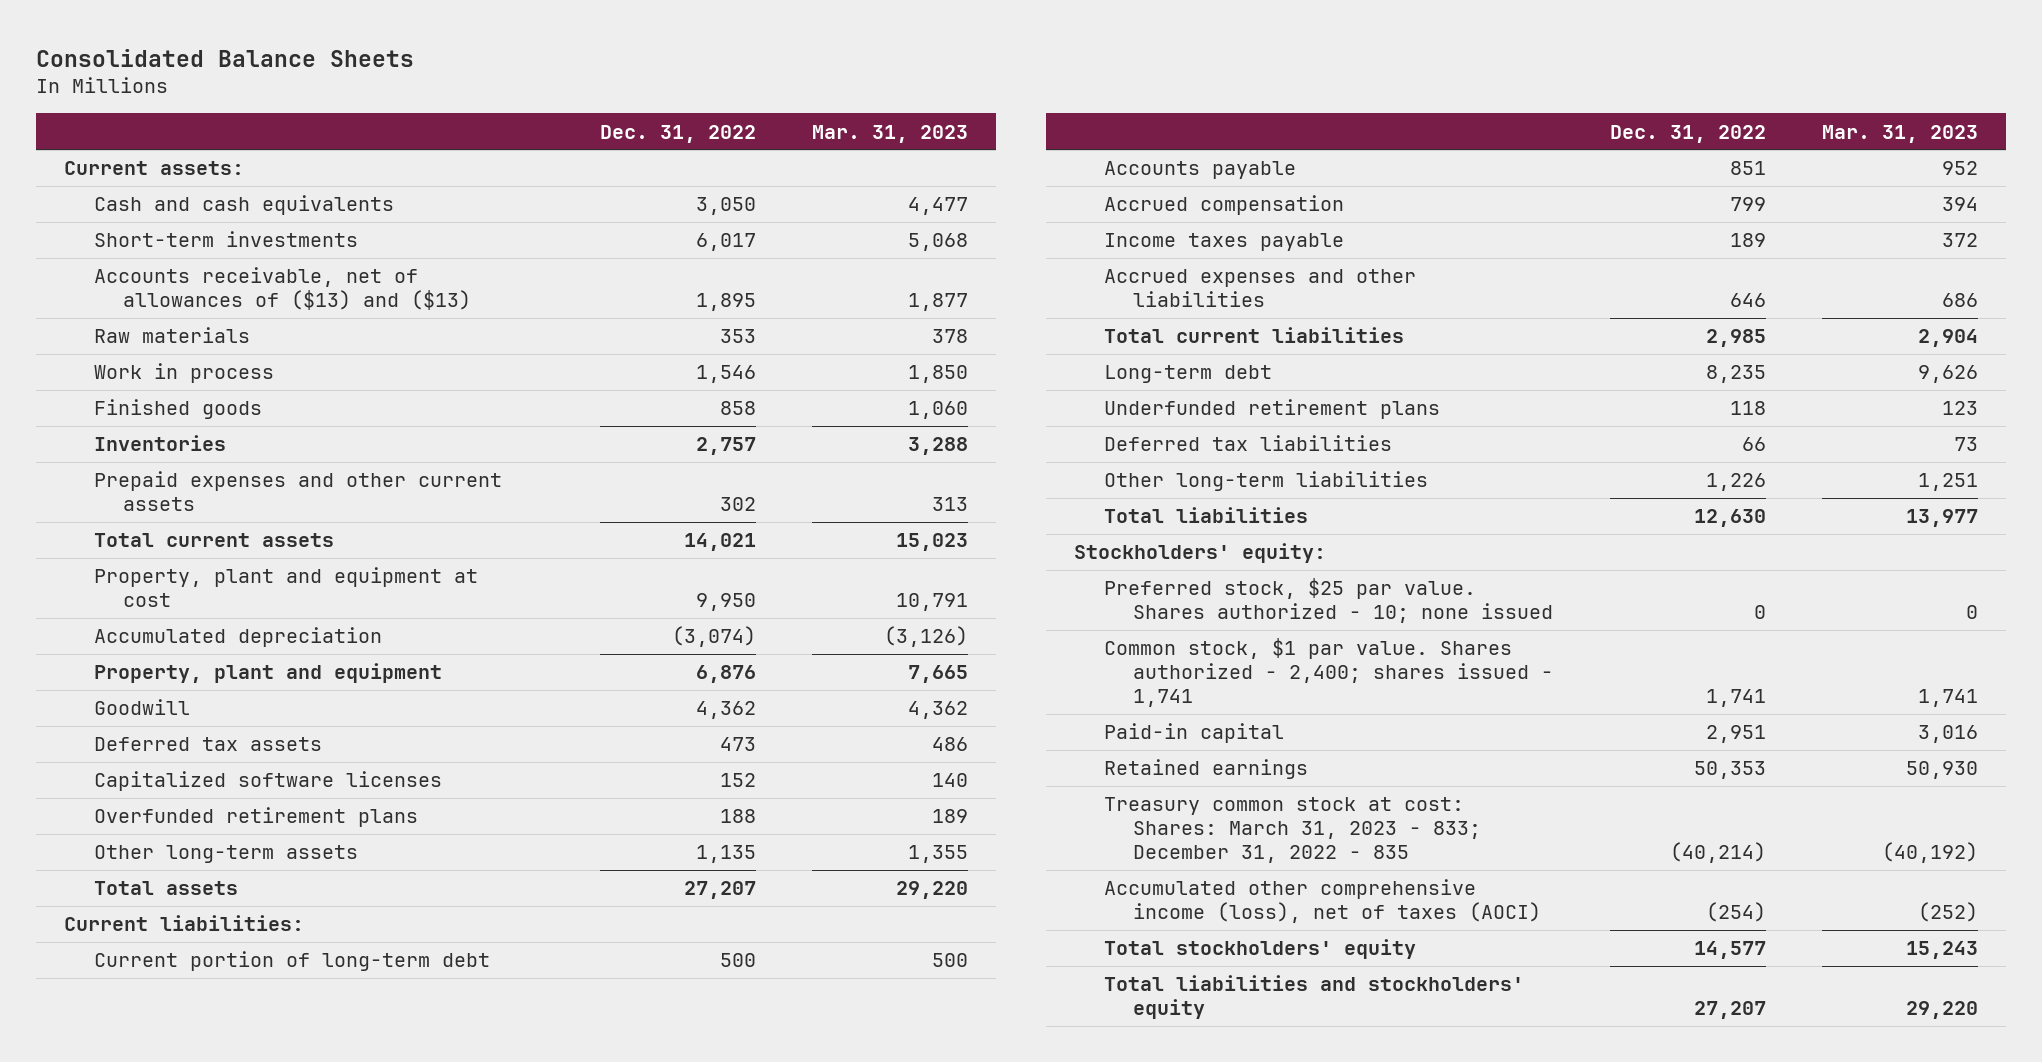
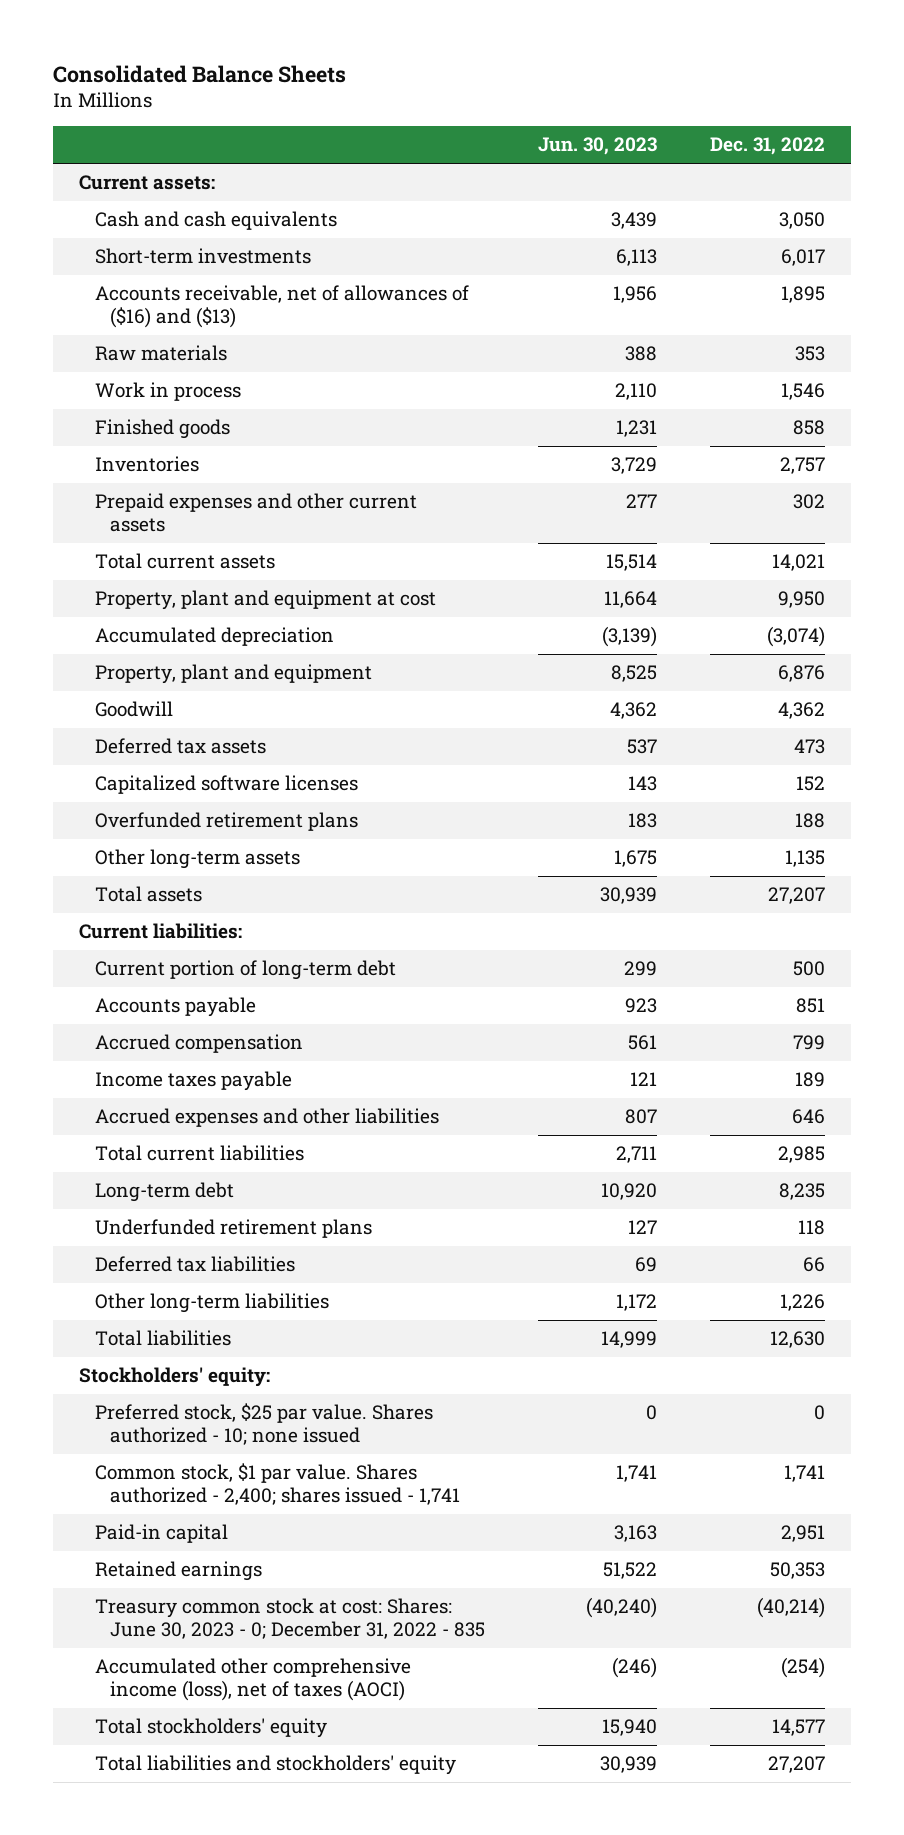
- | Dec. 31, 2022 | Mar. 31, 2023
+ | Jun. 30, 2023 | Dec. 31, 2022
- Accounts receivable, net of allowances of ($13) and ($13) | 1,895 | 1,877
+ Accounts receivable, net of allowances of ($16) and ($13) | 1,956 | 1,895
- Treasury common stock at cost: Shares: March 31, 2023 - 833; December 31, 2022 - 835 | (40,214) | (40,192)
+ Treasury common stock at cost: Shares: June 30, 2023 - 0; December 31, 2022 - 835 | (40,240) | (40,214)

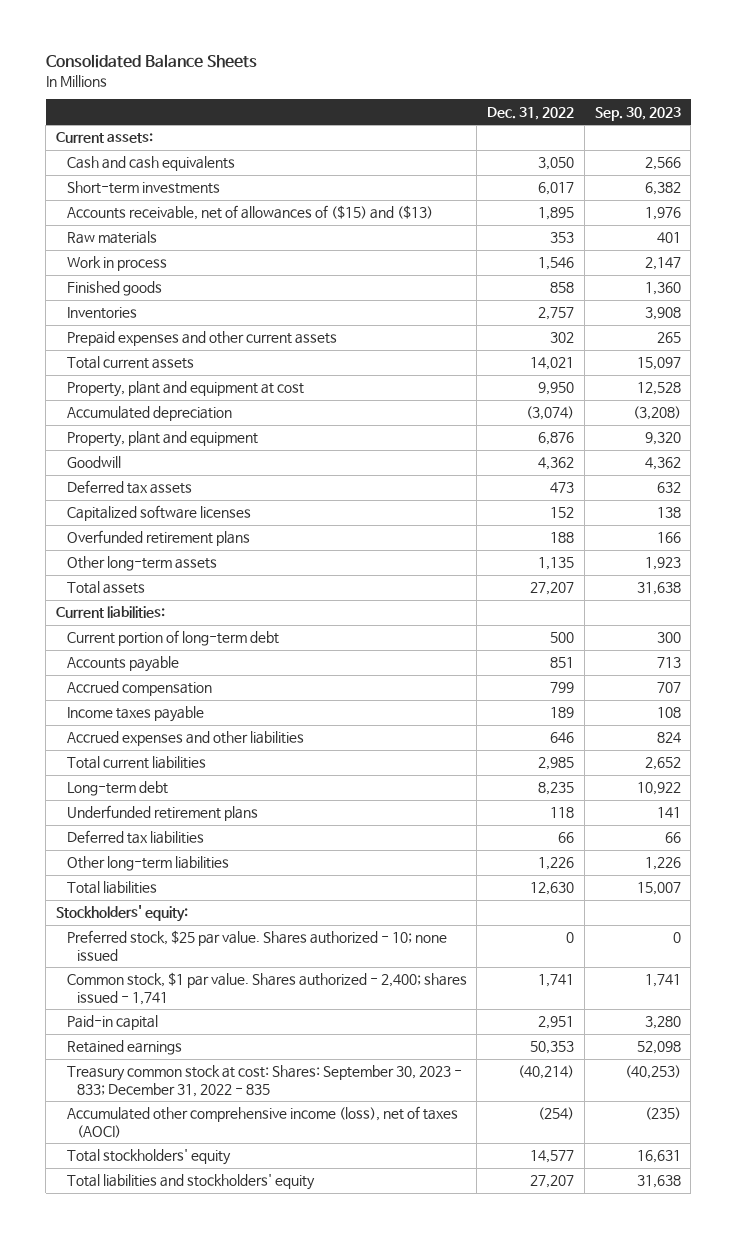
- | Jun. 30, 2023 | Dec. 31, 2022
+ | Dec. 31, 2022 | Sep. 30, 2023
- Accounts receivable, net of allowances of ($16) and ($13) | 1,956 | 1,895
+ Accounts receivable, net of allowances of ($15) and ($13) | 1,895 | 1,976
- Treasury common stock at cost: Shares: June 30, 2023 - 0; December 31, 2022 - 835 | (40,240) | (40,214)
+ Treasury common stock at cost: Shares: September 30, 2023 - 833; December 31, 2022 - 835 | (40,214) | (40,253)

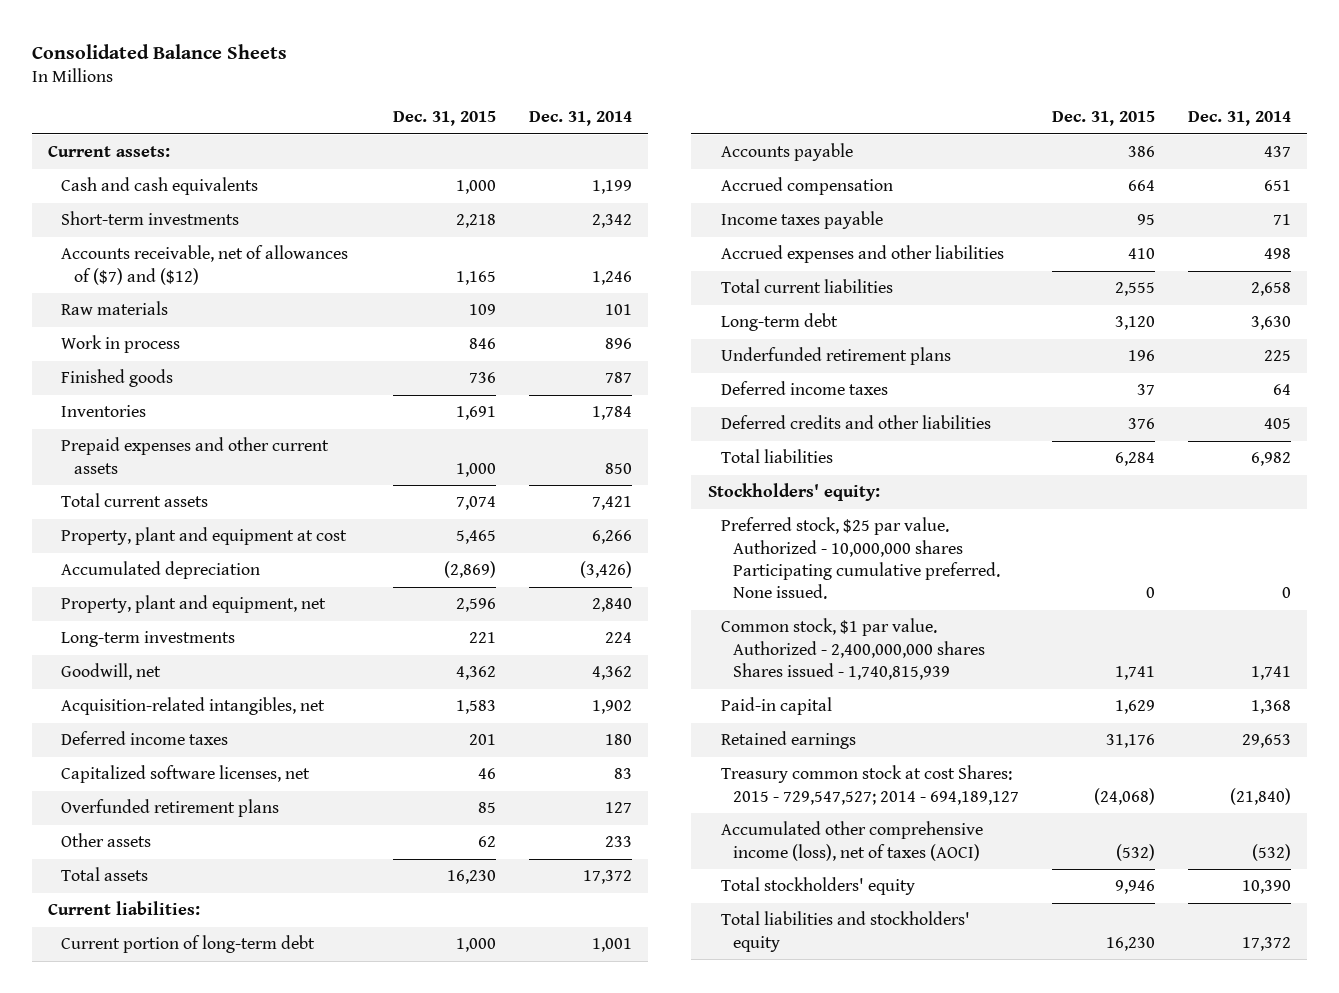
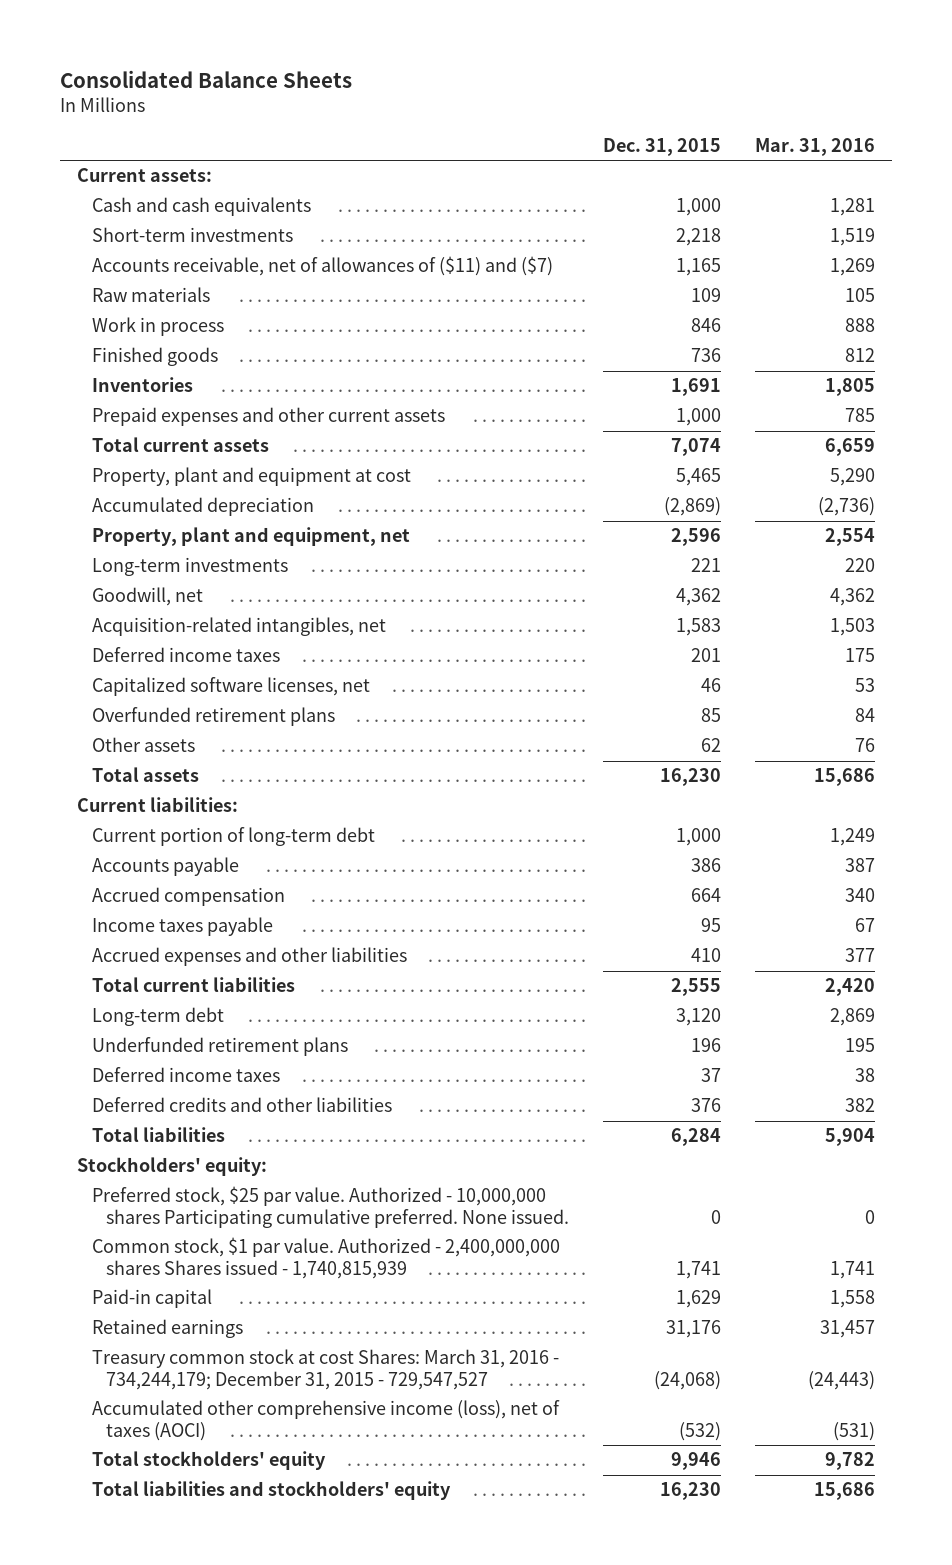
- | Dec. 31, 2015 | Dec. 31, 2014
+ | Dec. 31, 2015 | Mar. 31, 2016
- Accounts receivable, net of allowances of ($7) and ($12) | 1,165 | 1,246
+ Accounts receivable, net of allowances of ($11) and ($7) | 1,165 | 1,269
- Treasury common stock at cost Shares: 2015 - 729,547,527; 2014 - 694,189,127 | (24,068) | (21,840)
+ Treasury common stock at cost Shares: March 31, 2016 - 734,244,179; December 31, 2015 - 729,547,527 | (24,068) | (24,443)

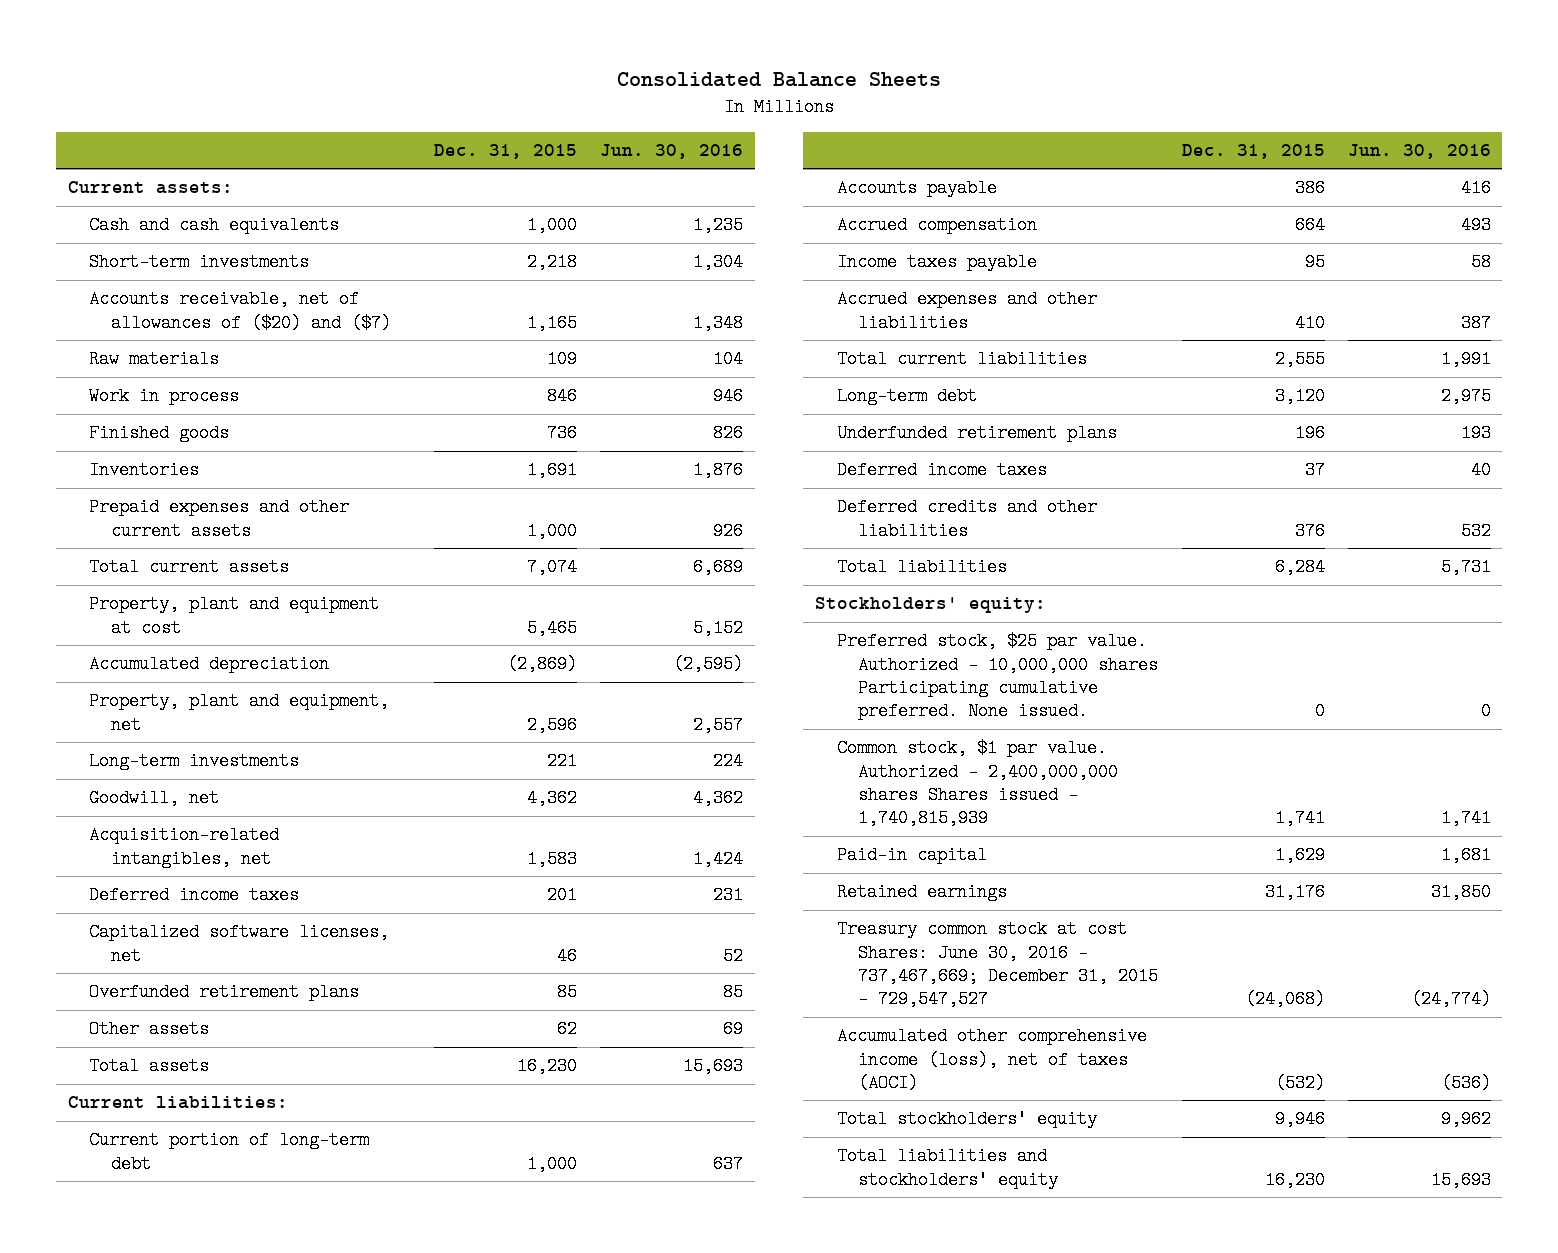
- | Dec. 31, 2015 | Mar. 31, 2016
+ | Dec. 31, 2015 | Jun. 30, 2016
- Accounts receivable, net of allowances of ($11) and ($7) | 1,165 | 1,269
+ Accounts receivable, net of allowances of ($20) and ($7) | 1,165 | 1,348
- Treasury common stock at cost Shares: March 31, 2016 - 734,244,179; December 31, 2015 - 729,547,527 | (24,068) | (24,443)
+ Treasury common stock at cost Shares: June 30, 2016 - 737,467,669; December 31, 2015 - 729,547,527 | (24,068) | (24,774)

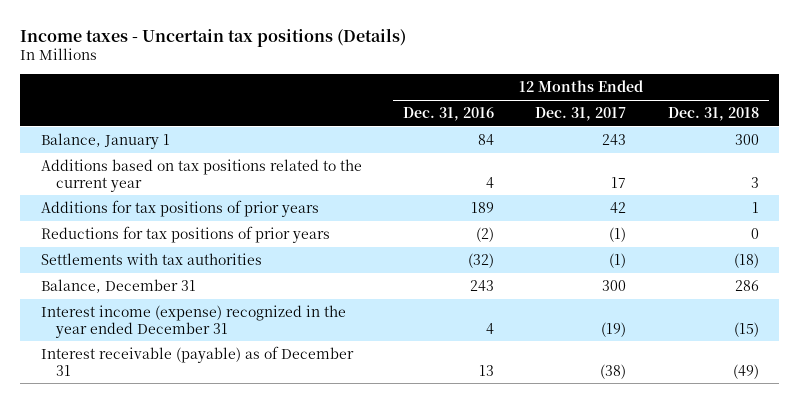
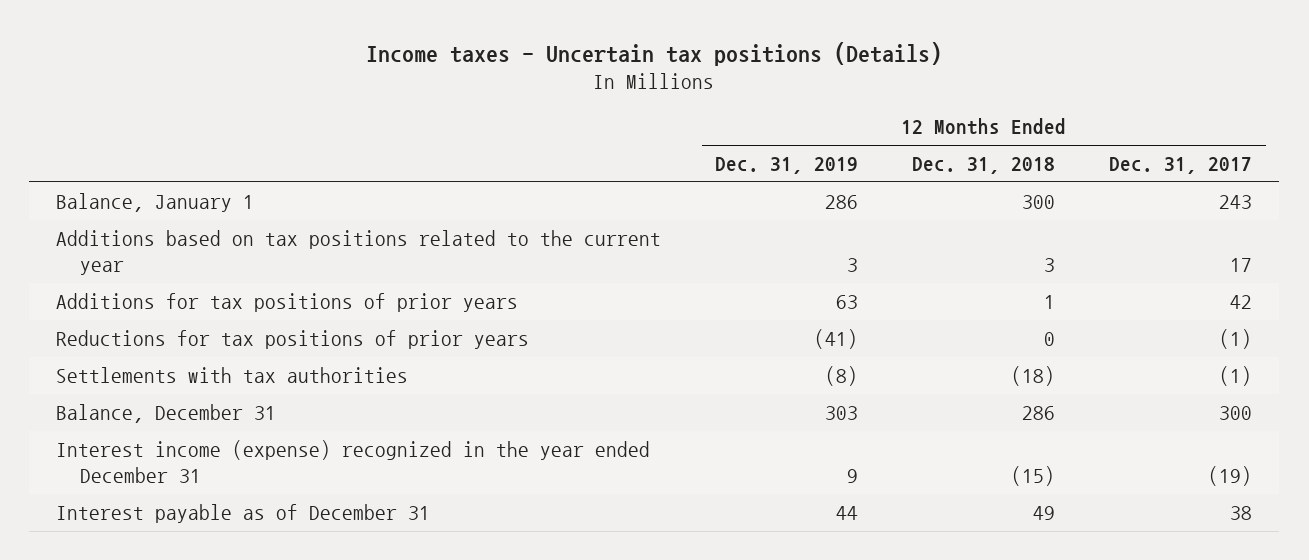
- | 12 Months Ended Dec. 31, 2016 | 12 Months Ended Dec. 31, 2017 | 12 Months Ended Dec. 31, 2018
+ | 12 Months Ended Dec. 31, 2019 | 12 Months Ended Dec. 31, 2018 | 12 Months Ended Dec. 31, 2017
- Interest receivable (payable) as of December 31 | 13 | (38) | (49)
+ Interest payable as of December 31 | 44 | 49 | 38

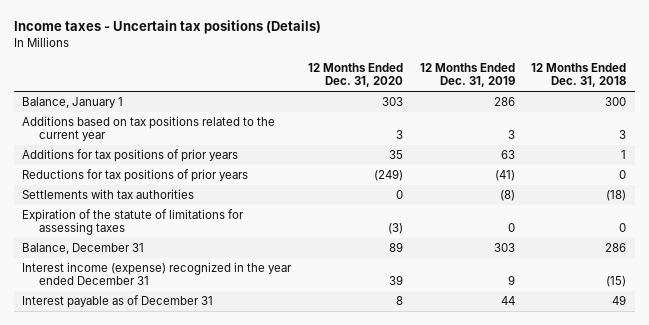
- | 12 Months Ended Dec. 31, 2019 | 12 Months Ended Dec. 31, 2018 | 12 Months Ended Dec. 31, 2017
+ | 12 Months Ended Dec. 31, 2020 | 12 Months Ended Dec. 31, 2019 | 12 Months Ended Dec. 31, 2018
+ Expiration of the statute of limitations for assessing taxes | (3) | 0 | 0

